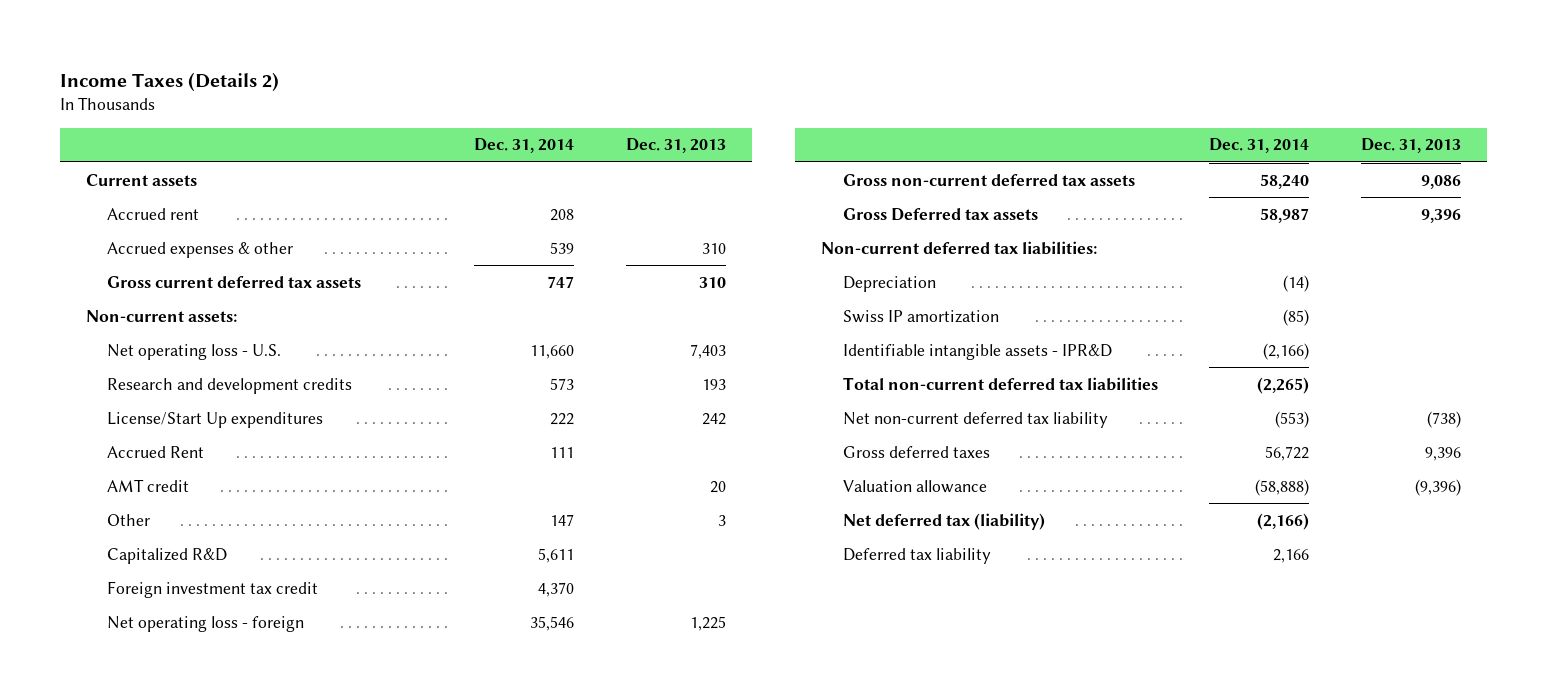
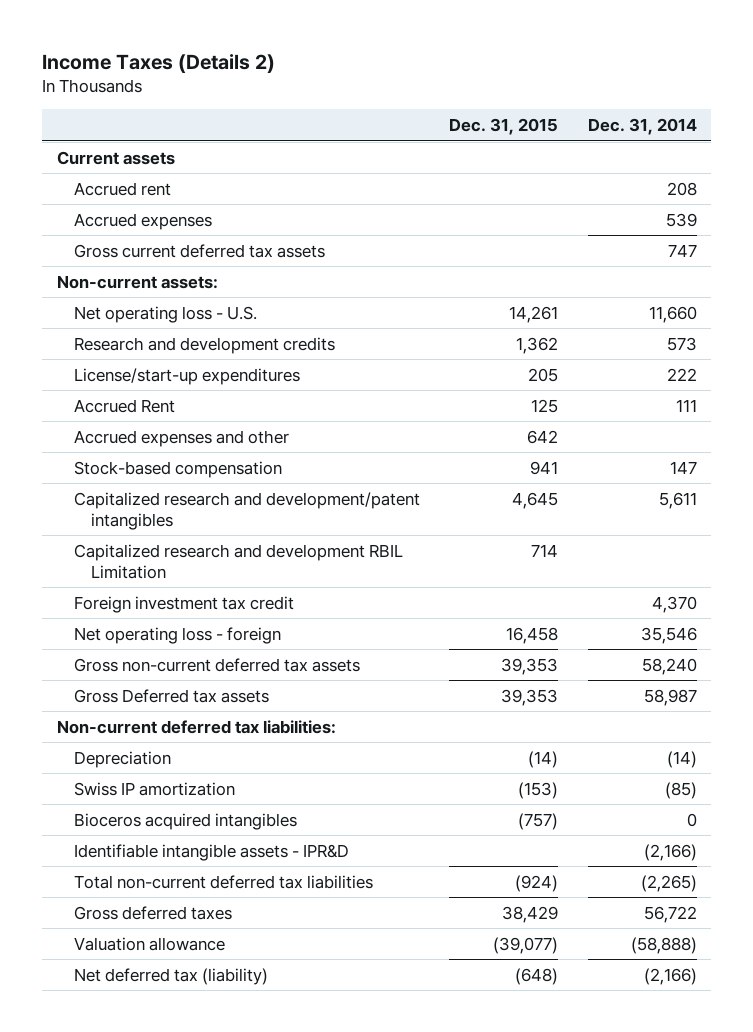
- | Dec. 31, 2014 | Dec. 31, 2013
+ | Dec. 31, 2015 | Dec. 31, 2014
- Accrued expenses & other | 539 | 310
+ Accrued expenses | | 539
- License/Start Up expenditures | 222 | 242
+ License/start-up expenditures | 205 | 222
- AMT credit | | 20
- Other | 147 | 3
- Capitalized R&D | 5,611 |
+ Accrued expenses and other | 642 |
+ Stock-based compensation | 941 | 147
+ Capitalized research and development/patent intangibles | 4,645 | 5,611
+ Capitalized research and development RBIL Limitation | 714 |
+ Bioceros acquired intangibles | (757) | 0
- Net non-current deferred tax liability | (553) | (738)
- Deferred tax liability | 2,166 |

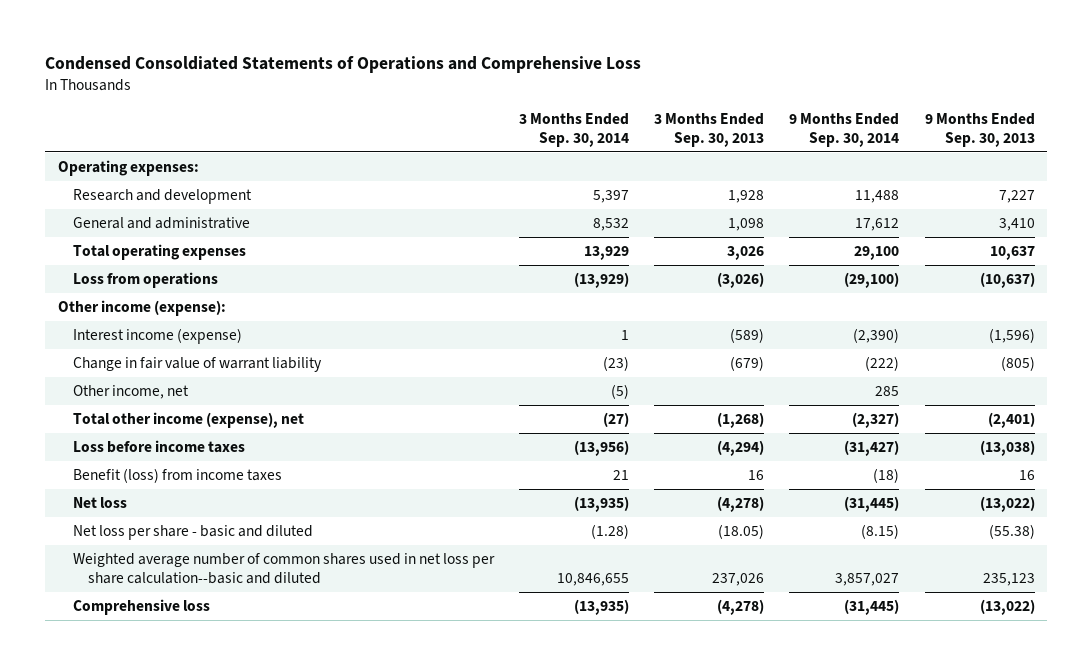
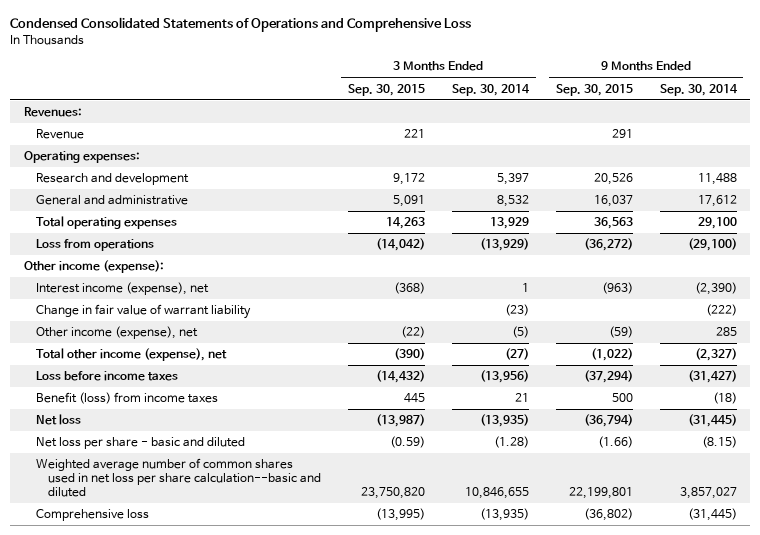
- Condensed Consoldiated Statements of Operations and Comprehensive Loss
+ Condensed Consolidated Statements of Operations and Comprehensive Loss
- | 3 Months Ended Sep. 30, 2014 | 3 Months Ended Sep. 30, 2013 | 9 Months Ended Sep. 30, 2014 | 9 Months Ended Sep. 30, 2013
+ | 3 Months Ended Sep. 30, 2015 | 3 Months Ended Sep. 30, 2014 | 9 Months Ended Sep. 30, 2015 | 9 Months Ended Sep. 30, 2014
+ Revenues:
+ Revenue | 221 | | 291 |
- Interest income (expense) | 1 | (589) | (2,390) | (1,596)
+ Interest income (expense), net | (368) | 1 | (963) | (2,390)
- Other income, net | (5) | | 285 |
+ Other income (expense), net | (22) | (5) | (59) | 285

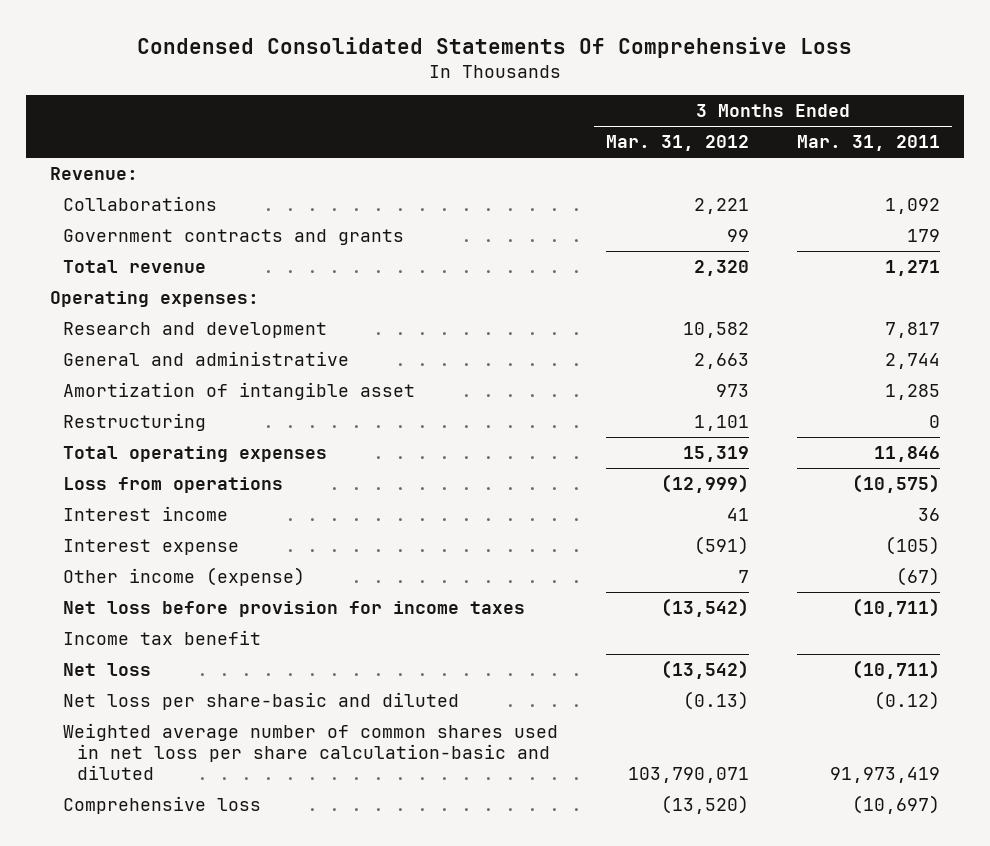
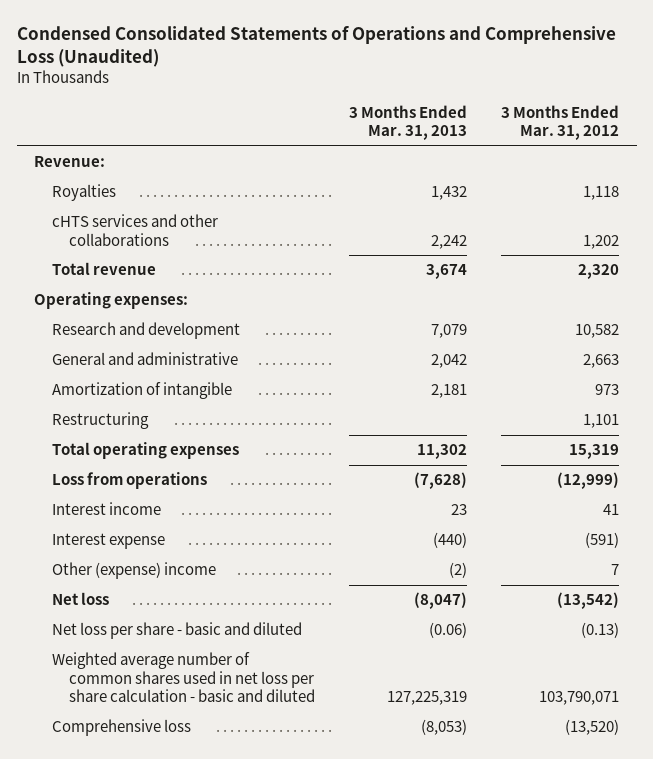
- Condensed Consolidated Statements Of Comprehensive Loss
+ Condensed Consolidated Statements of Operations and Comprehensive Loss (Unaudited)
- | 3 Months Ended Mar. 31, 2012 | 3 Months Ended Mar. 31, 2011
+ | 3 Months Ended Mar. 31, 2013 | 3 Months Ended Mar. 31, 2012
- Collaborations | 2,221 | 1,092
- Government contracts and grants | 99 | 179
+ Royalties | 1,432 | 1,118
+ cHTS services and other collaborations | 2,242 | 1,202
- Amortization of intangible asset | 973 | 1,285
+ Amortization of intangible | 2,181 | 973
- Other income (expense) | 7 | (67)
- Net loss before provision for income taxes | (13,542) | (10,711)
- Income tax benefit
+ Other (expense) income | (2) | 7
- Net loss per share-basic and diluted | (0.13) | (0.12)
- Weighted average number of common shares used in net loss per share calculation-basic and diluted | 103,790,071 | 91,973,419
+ Net loss per share - basic and diluted | (0.06) | (0.13)
+ Weighted average number of common shares used in net loss per share calculation - basic and diluted | 127,225,319 | 103,790,071

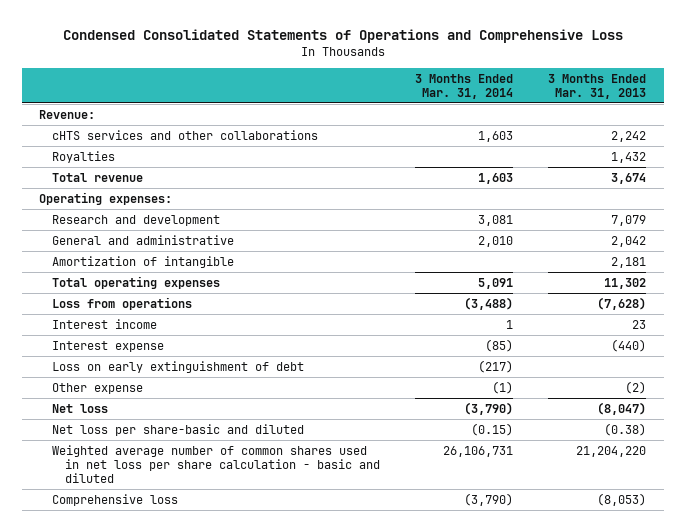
- Condensed Consolidated Statements of Operations and Comprehensive Loss (Unaudited)
+ Condensed Consolidated Statements of Operations and Comprehensive Loss
- | 3 Months Ended Mar. 31, 2013 | 3 Months Ended Mar. 31, 2012
+ | 3 Months Ended Mar. 31, 2014 | 3 Months Ended Mar. 31, 2013
moved down: Royalties | | 1,432
- Restructuring | | 1,101
- Other (expense) income | (2) | 7
+ Loss on early extinguishment of debt | (217) |
+ Other expense | (1) | (2)
- Net loss per share - basic and diluted | (0.06) | (0.13)
- Weighted average number of common shares used in net loss per share calculation - basic and diluted | 127,225,319 | 103,790,071
+ Net loss per share-basic and diluted | (0.15) | (0.38)
+ Weighted average number of common shares used in net loss per share calculation - basic and diluted | 26,106,731 | 21,204,220

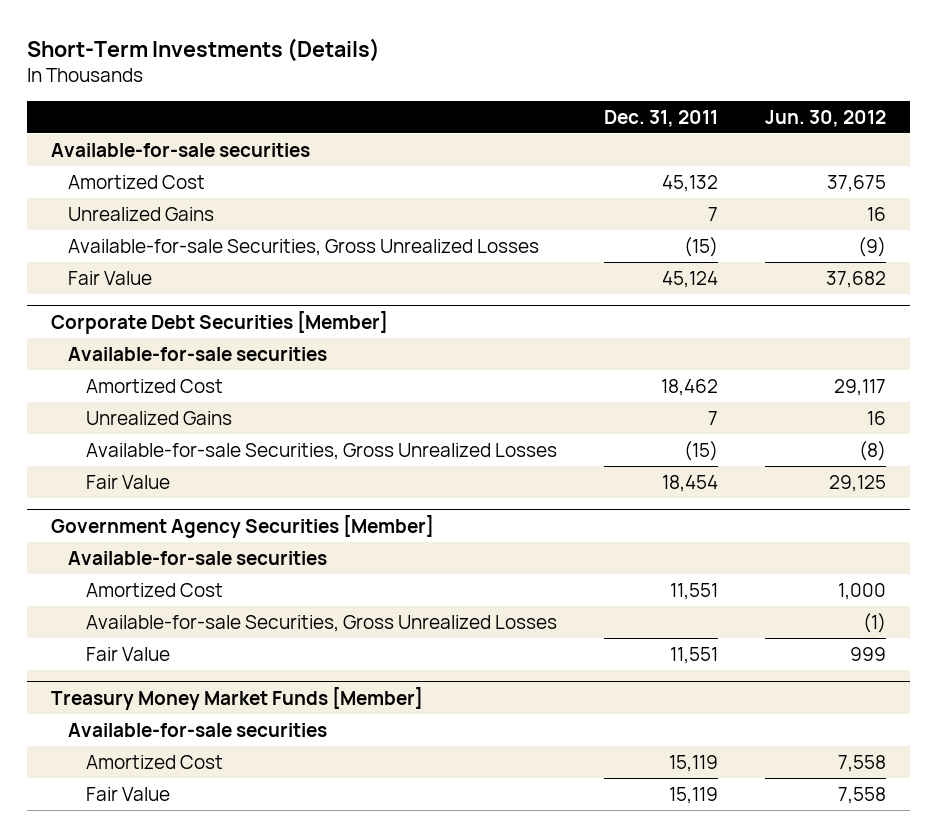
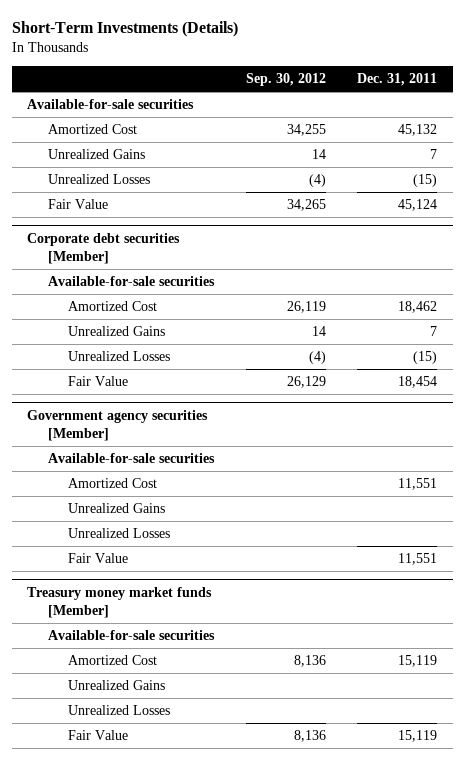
- | Dec. 31, 2011 | Jun. 30, 2012
+ | Sep. 30, 2012 | Dec. 31, 2011
- Available-for-sale Securities, Gross Unrealized Losses | (15) | (9)
+ Unrealized Losses | (4) | (15)
- Corporate Debt Securities [Member]
+ Corporate debt securities [Member]
- Available-for-sale Securities, Gross Unrealized Losses | (15) | (8)
+ Unrealized Losses | (4) | (15)
- Government Agency Securities [Member]
+ Government agency securities [Member]
- Available-for-sale Securities, Gross Unrealized Losses | | (1)
+ Unrealized Gains
+ Unrealized Losses
- Treasury Money Market Funds [Member]
+ Treasury money market funds [Member]
+ Unrealized Gains
+ Unrealized Losses

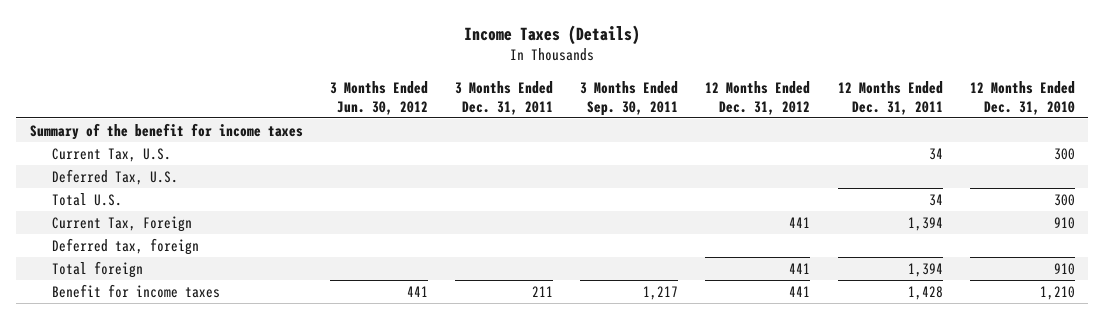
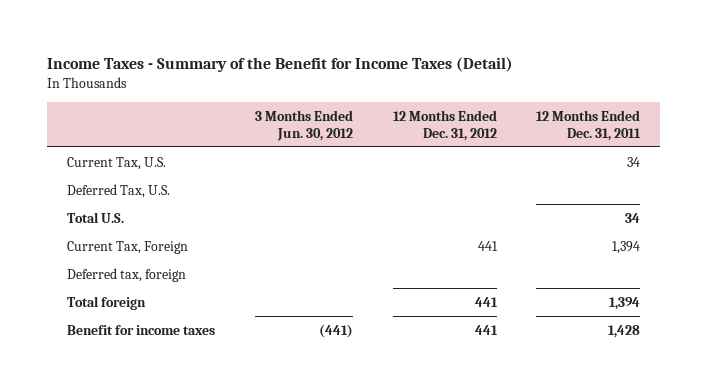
- Income Taxes (Details)
+ Income Taxes - Summary of the Benefit for Income Taxes (Detail)
- | 3 Months Ended Jun. 30, 2012 | 3 Months Ended Dec. 31, 2011 | 3 Months Ended Sep. 30, 2011 | 12 Months Ended Dec. 31, 2012 | 12 Months Ended Dec. 31, 2011 | 12 Months Ended Dec. 31, 2010
+ | 3 Months Ended Jun. 30, 2012 | 12 Months Ended Dec. 31, 2012 | 12 Months Ended Dec. 31, 2011
- Summary of the benefit for income taxes
- Benefit for income taxes | 441 | 211 | 1,217 | 441 | 1,428 | 1,210
+ Benefit for income taxes | (441) | 441 | 1,428

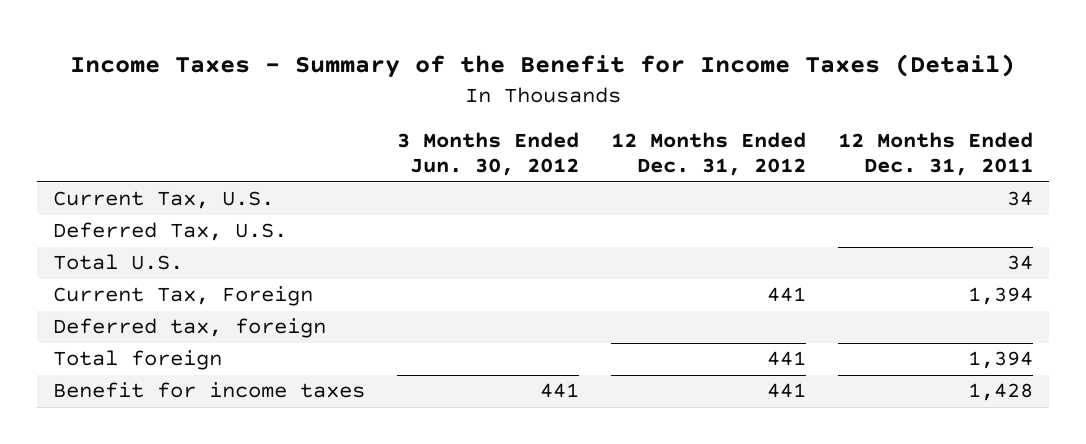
- Benefit for income taxes | (441) | 441 | 1,428
+ Benefit for income taxes | 441 | 441 | 1,428

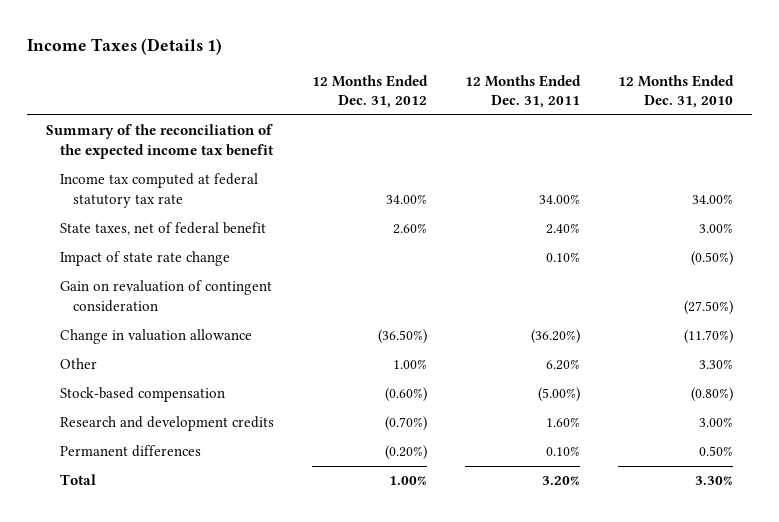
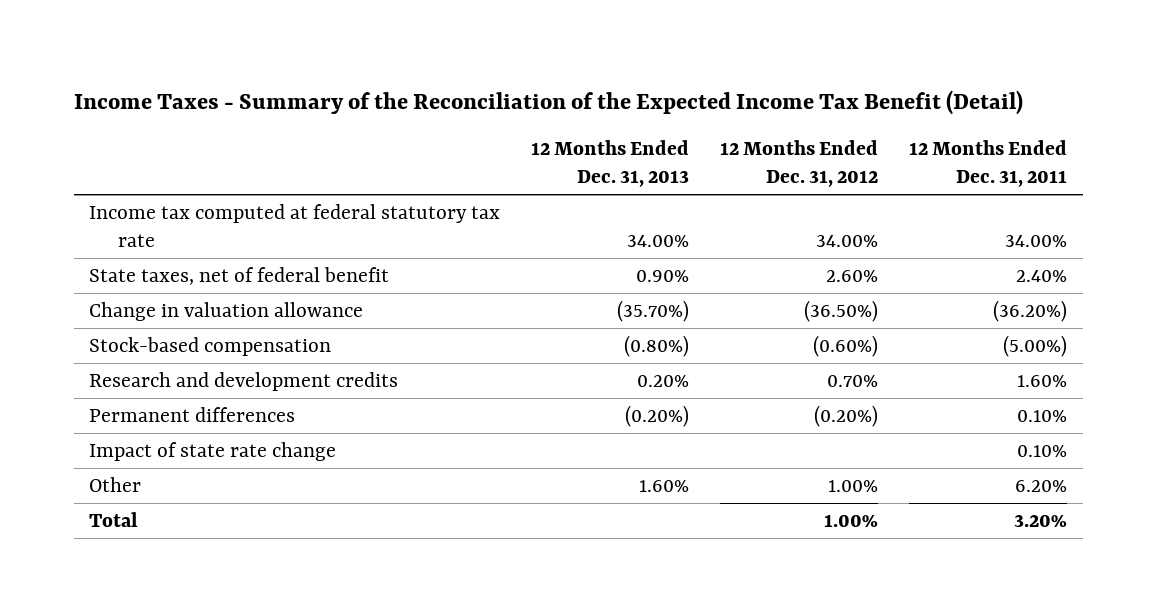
- Income Taxes (Details 1)
+ Income Taxes - Summary of the Reconciliation of the Expected Income Tax Benefit (Detail)
- | 12 Months Ended Dec. 31, 2012 | 12 Months Ended Dec. 31, 2011 | 12 Months Ended Dec. 31, 2010
+ | 12 Months Ended Dec. 31, 2013 | 12 Months Ended Dec. 31, 2012 | 12 Months Ended Dec. 31, 2011
- Summary of the reconciliation of the expected income tax benefit
- Gain on revaluation of contingent consideration | | | (27.50%)
- Research and development credits | (0.70%) | 1.60% | 3.00%
+ Research and development credits | 0.20% | 0.70% | 1.60%
moved down: Impact of state rate change | | | 0.10%
moved down: Other | 1.60% | 1.00% | 6.20%

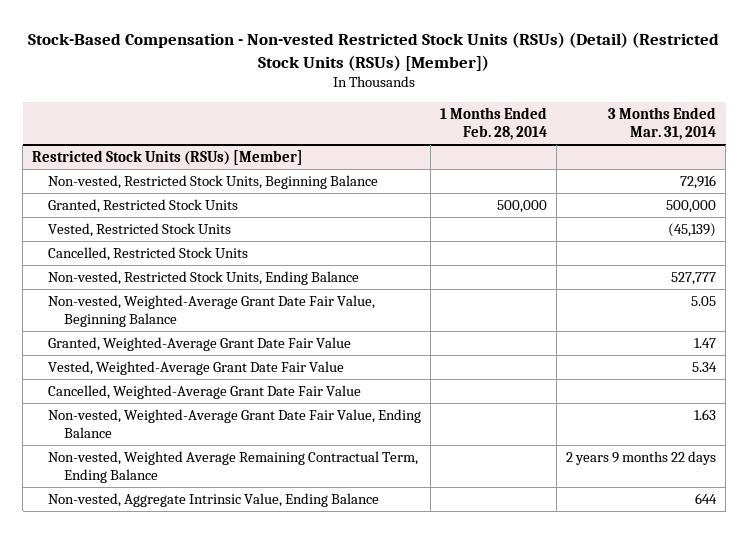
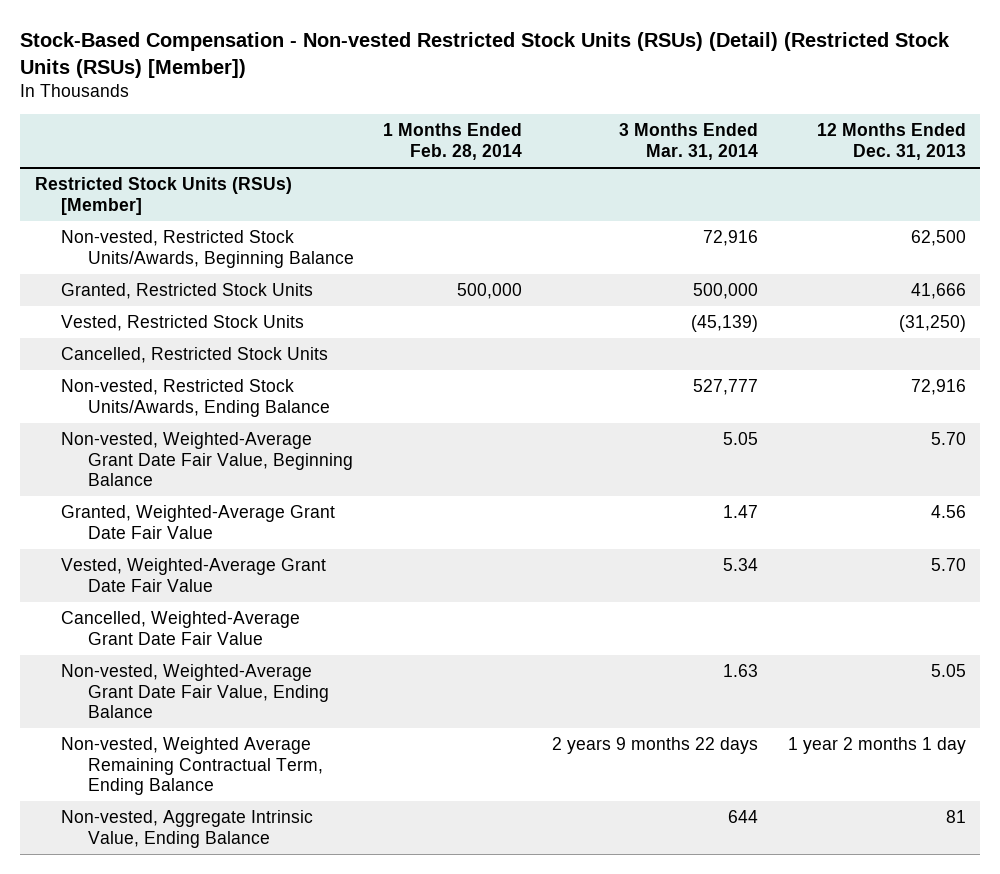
- | 1 Months Ended Feb. 28, 2014 | 3 Months Ended Mar. 31, 2014
+ | 1 Months Ended Feb. 28, 2014 | 3 Months Ended Mar. 31, 2014 | 12 Months Ended Dec. 31, 2013
@ Restricted Stock Units (RSUs) [Member]
- Non-vested, Restricted Stock Units, Beginning Balance | | 72,916
+ Non-vested, Restricted Stock Units/Awards, Beginning Balance | | 72,916 | 62,500
- Non-vested, Restricted Stock Units, Ending Balance | | 527,777
+ Non-vested, Restricted Stock Units/Awards, Ending Balance | | 527,777 | 72,916

